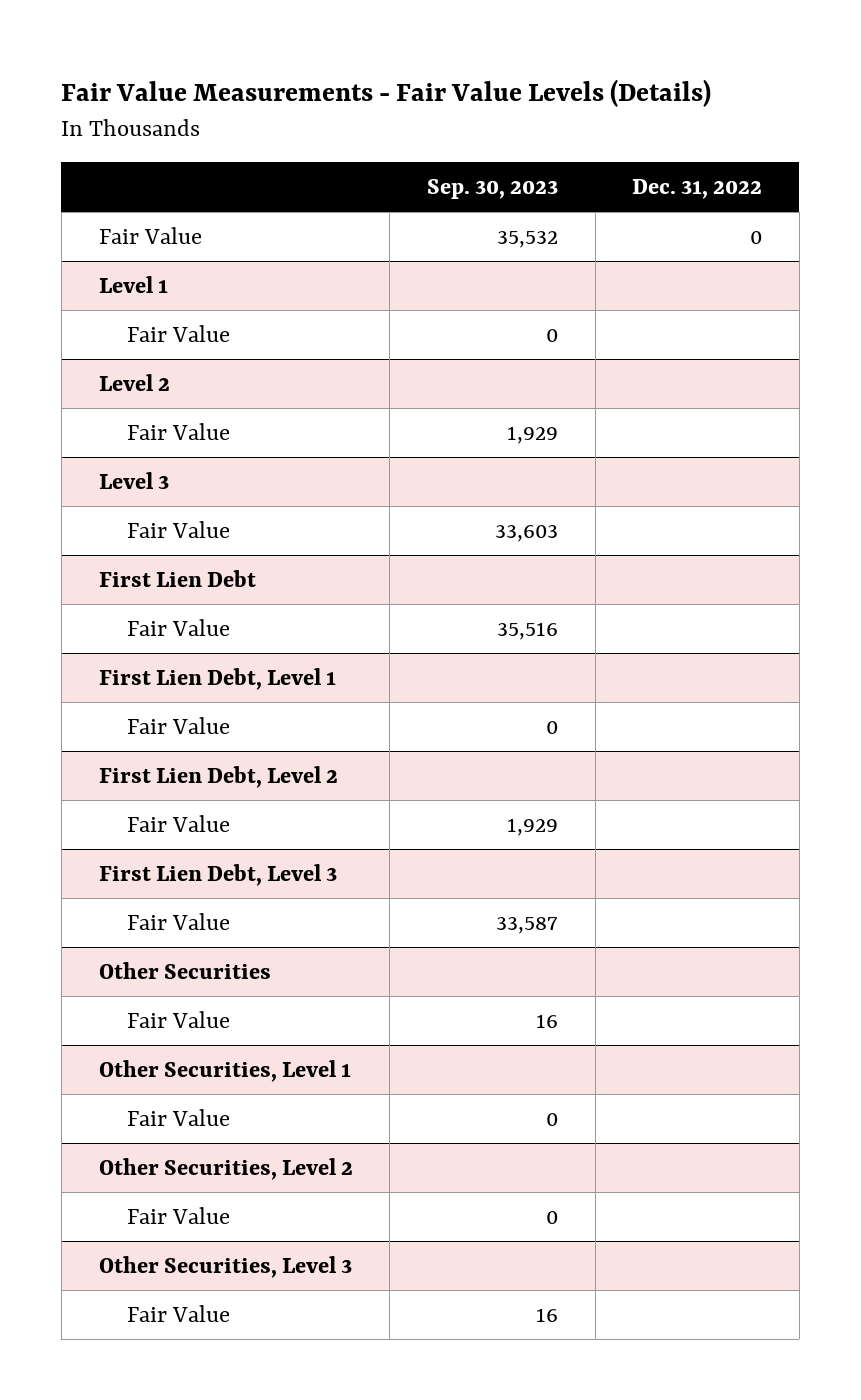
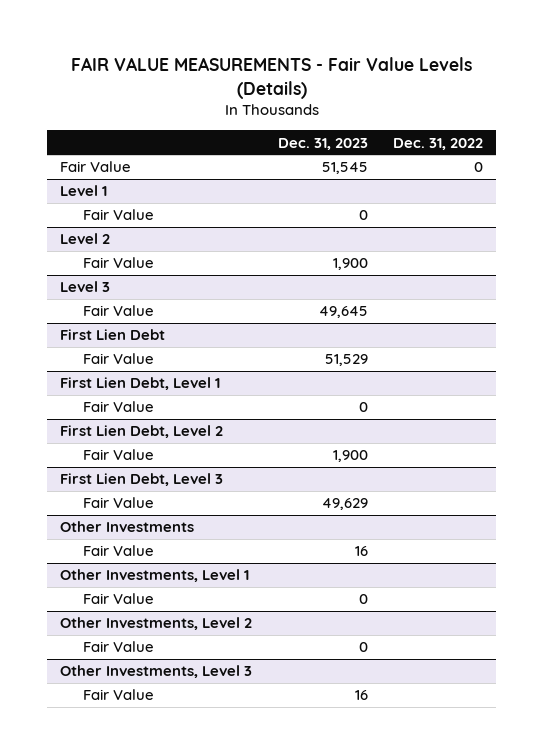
- Fair Value Measurements - Fair Value Levels (Details)
+ FAIR VALUE MEASUREMENTS - Fair Value Levels (Details)
- | Sep. 30, 2023 | Dec. 31, 2022
+ | Dec. 31, 2023 | Dec. 31, 2022
- Other Securities
+ Other Investments
- Other Securities, Level 1
+ Other Investments, Level 1
- Other Securities, Level 2
+ Other Investments, Level 2
- Other Securities, Level 3
+ Other Investments, Level 3

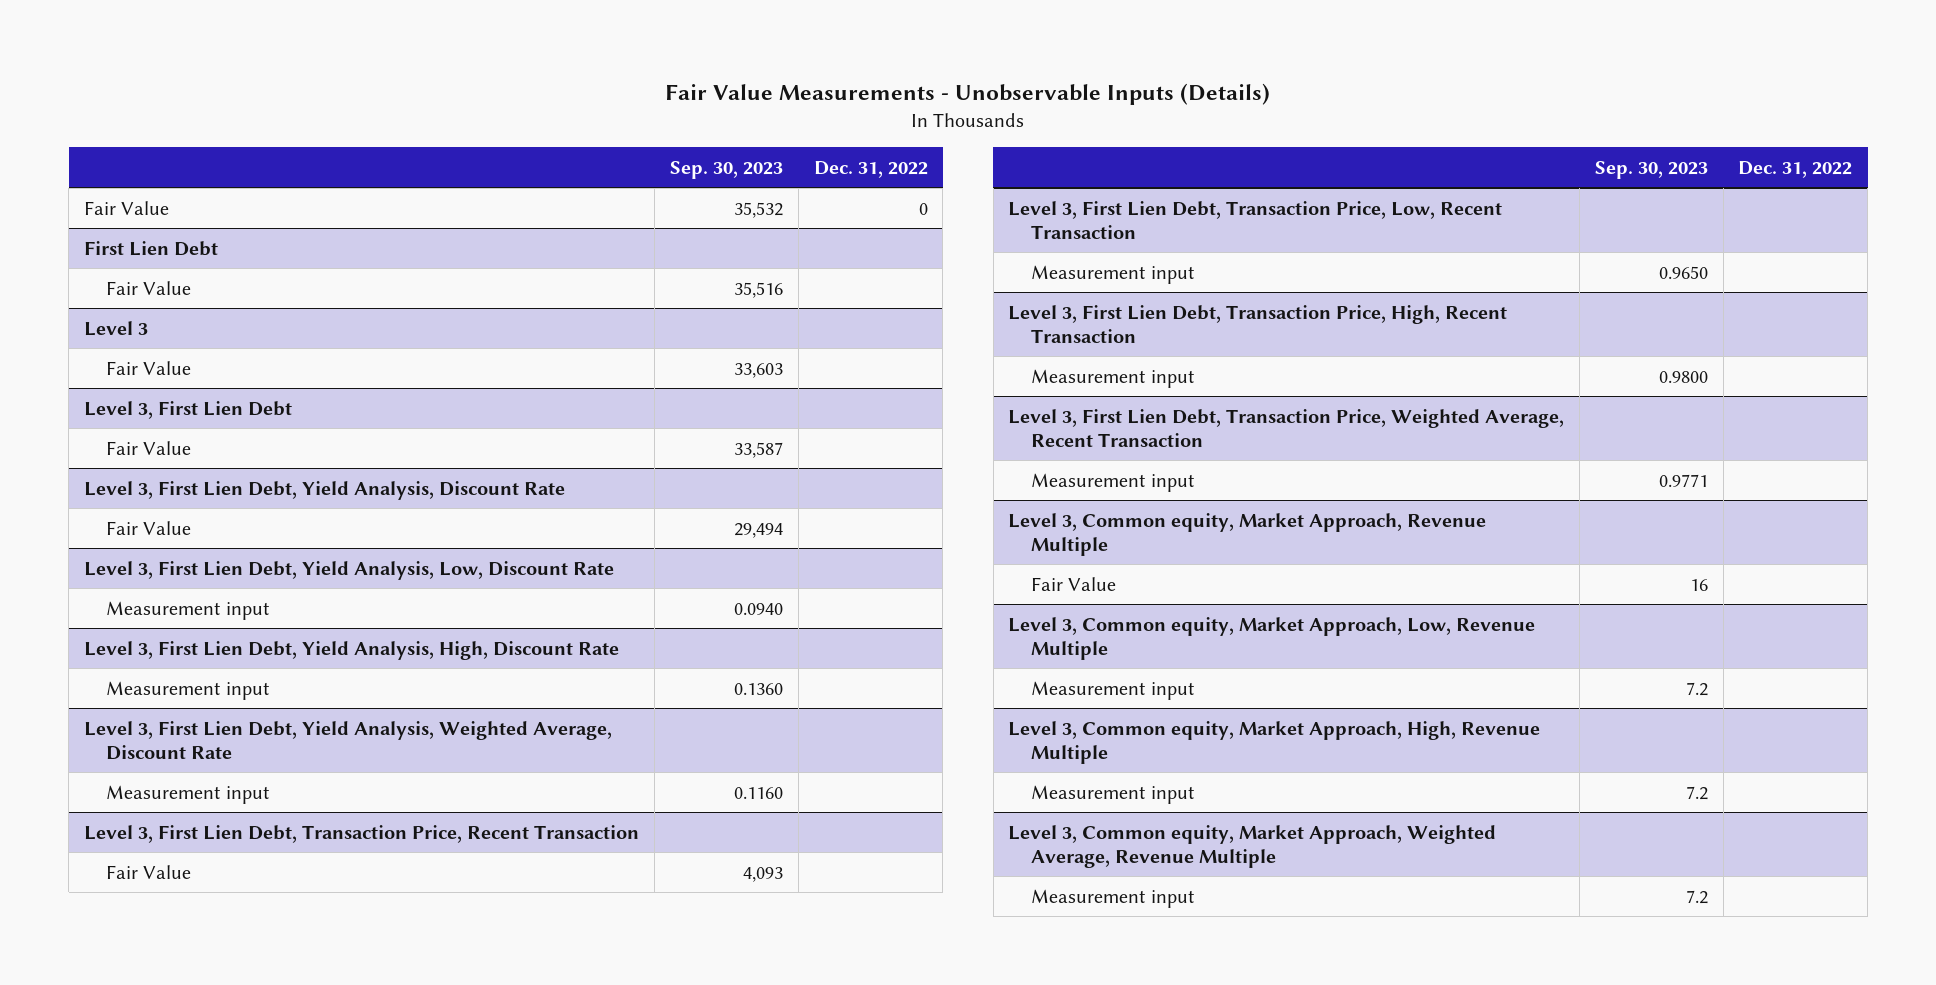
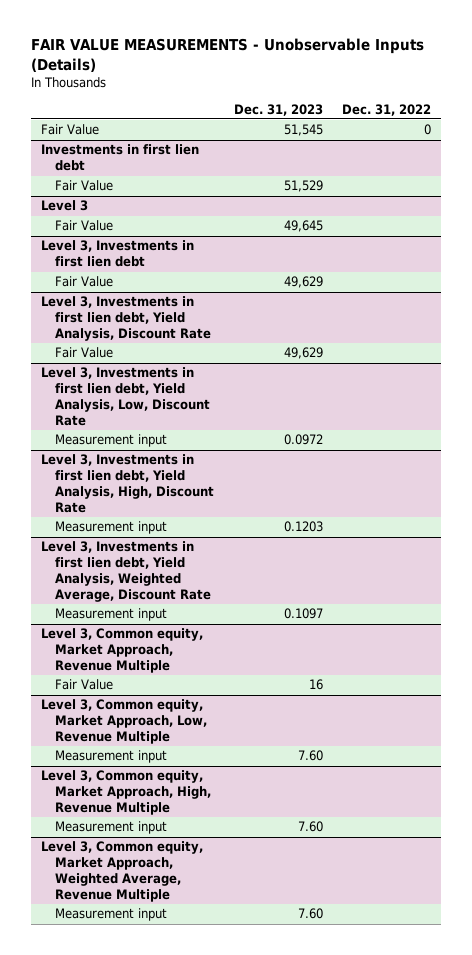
- Fair Value Measurements - Unobservable Inputs (Details)
+ FAIR VALUE MEASUREMENTS - Unobservable Inputs (Details)
- | Sep. 30, 2023 | Dec. 31, 2022
+ | Dec. 31, 2023 | Dec. 31, 2022
- First Lien Debt
+ Investments in first lien debt
- Level 3, First Lien Debt
+ Level 3, Investments in first lien debt
- Level 3, First Lien Debt, Yield Analysis, Discount Rate
+ Level 3, Investments in first lien debt, Yield Analysis, Discount Rate
- Level 3, First Lien Debt, Yield Analysis, Low, Discount Rate
+ Level 3, Investments in first lien debt, Yield Analysis, Low, Discount Rate
- Level 3, First Lien Debt, Yield Analysis, High, Discount Rate
+ Level 3, Investments in first lien debt, Yield Analysis, High, Discount Rate
- Level 3, First Lien Debt, Yield Analysis, Weighted Average, Discount Rate
+ Level 3, Investments in first lien debt, Yield Analysis, Weighted Average, Discount Rate
- Level 3, First Lien Debt, Transaction Price, Recent Transaction
- Fair Value | 4,093 |
- Level 3, First Lien Debt, Transaction Price, Low, Recent Transaction
- Measurement input | 0.9650 |
- Level 3, First Lien Debt, Transaction Price, High, Recent Transaction
- Measurement input | 0.9800 |
- Level 3, First Lien Debt, Transaction Price, Weighted Average, Recent Transaction
- Measurement input | 0.9771 |

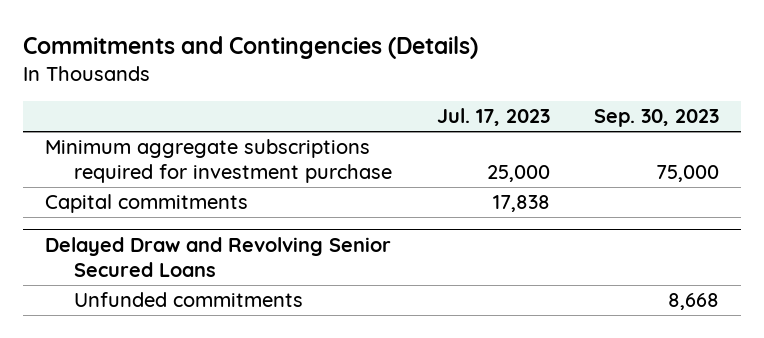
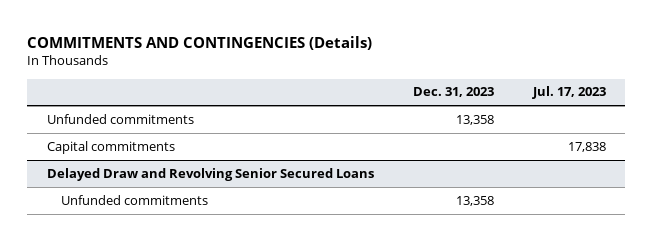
- Commitments and Contingencies (Details)
+ COMMITMENTS AND CONTINGENCIES (Details)
- | Jul. 17, 2023 | Sep. 30, 2023
+ | Dec. 31, 2023 | Jul. 17, 2023
- Minimum aggregate subscriptions required for investment purchase | 25,000 | 75,000
+ Unfunded commitments | 13,358 |

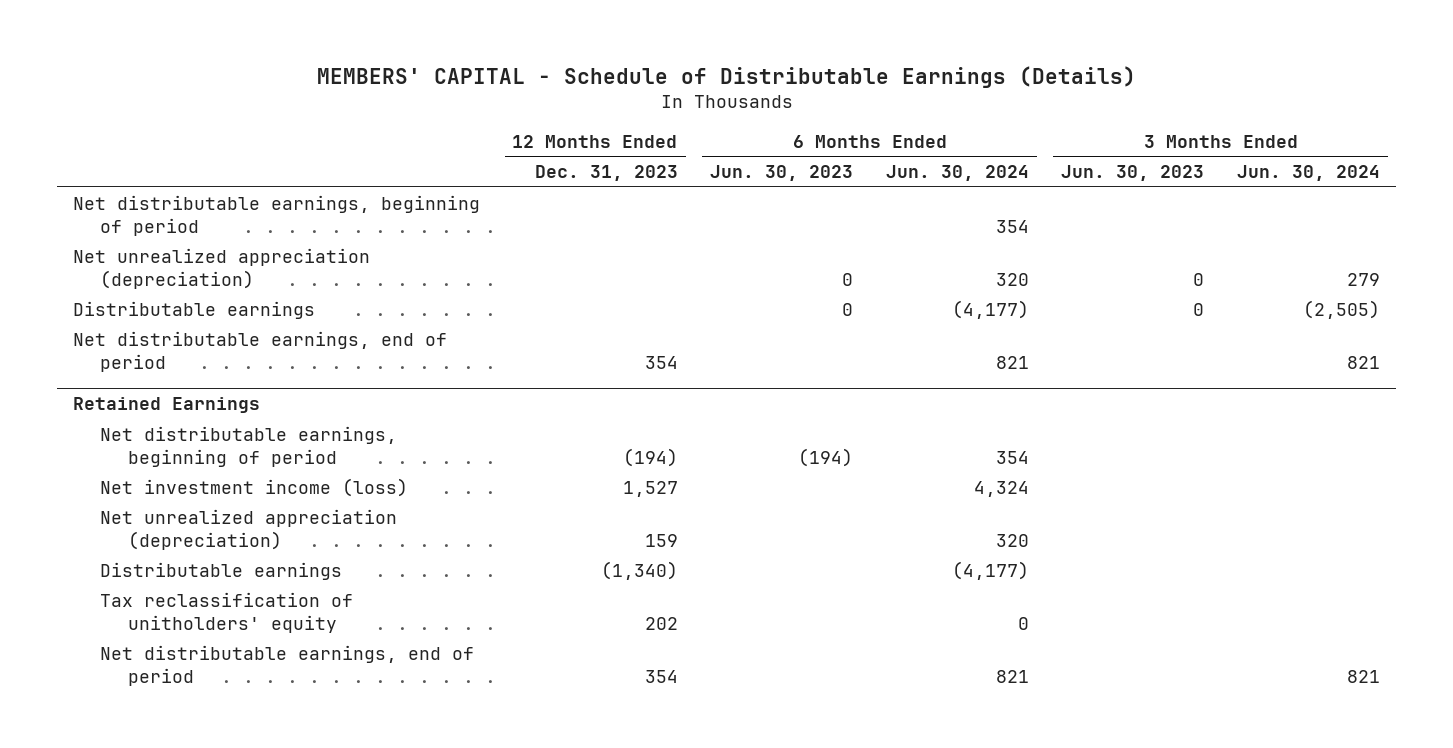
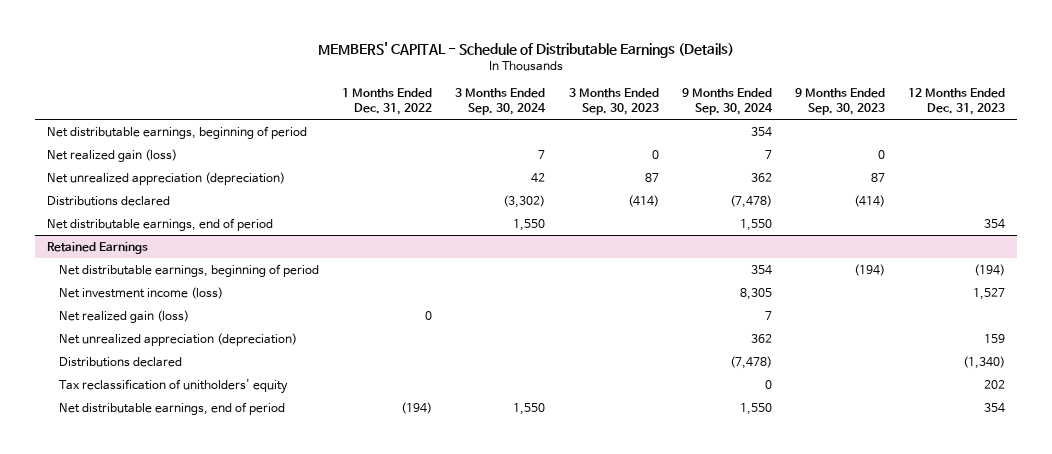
- | 12 Months Ended Dec. 31, 2023 | 6 Months Ended Jun. 30, 2023 | 6 Months Ended Jun. 30, 2024 | 3 Months Ended Jun. 30, 2023 | 3 Months Ended Jun. 30, 2024
+ | 1 Months Ended Dec. 31, 2022 | 3 Months Ended Sep. 30, 2024 | 3 Months Ended Sep. 30, 2023 | 9 Months Ended Sep. 30, 2024 | 9 Months Ended Sep. 30, 2023 | 12 Months Ended Dec. 31, 2023
+ Net realized gain (loss) | | 7 | 0 | 7 | 0 |
- Distributable earnings | | 0 | (4,177) | 0 | (2,505)
+ Distributions declared | | (3,302) | (414) | (7,478) | (414) |
@ Retained Earnings
+ Net realized gain (loss) | 0 | | | 7 | |
- Distributable earnings | (1,340) | | (4,177) | |
+ Distributions declared | | | | (7,478) | | (1,340)

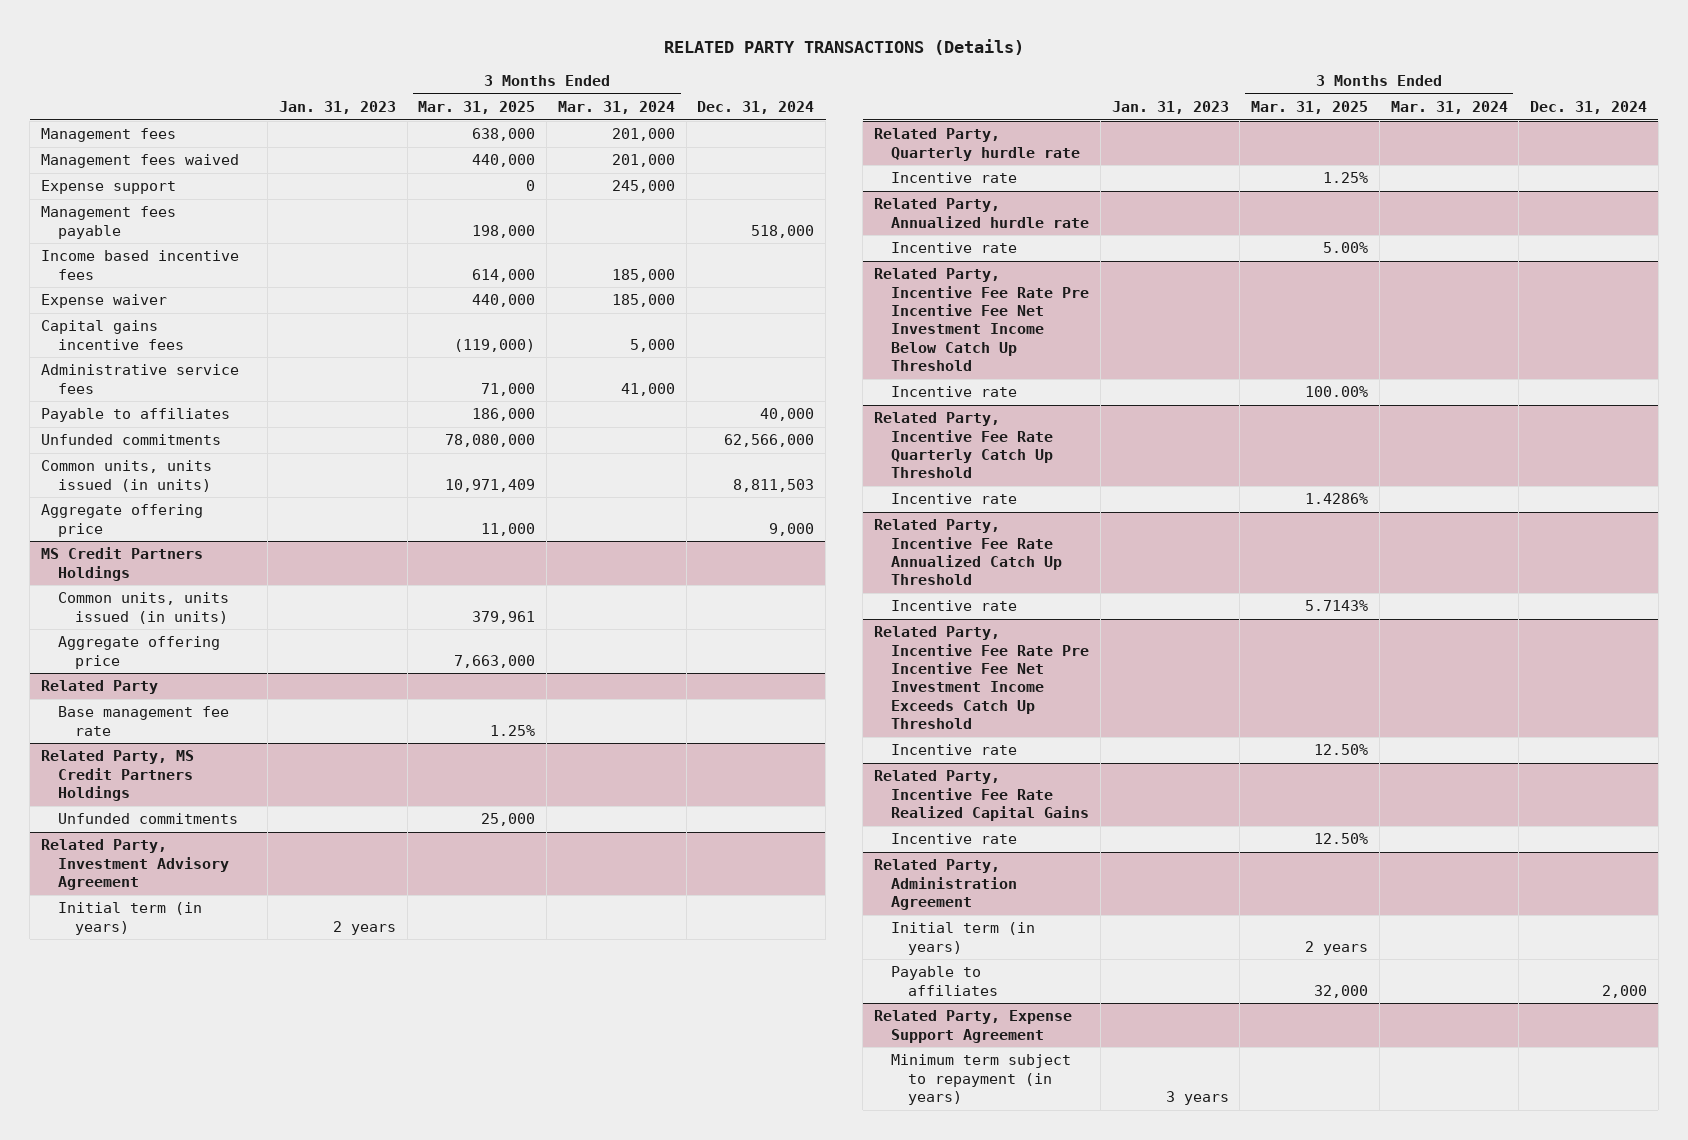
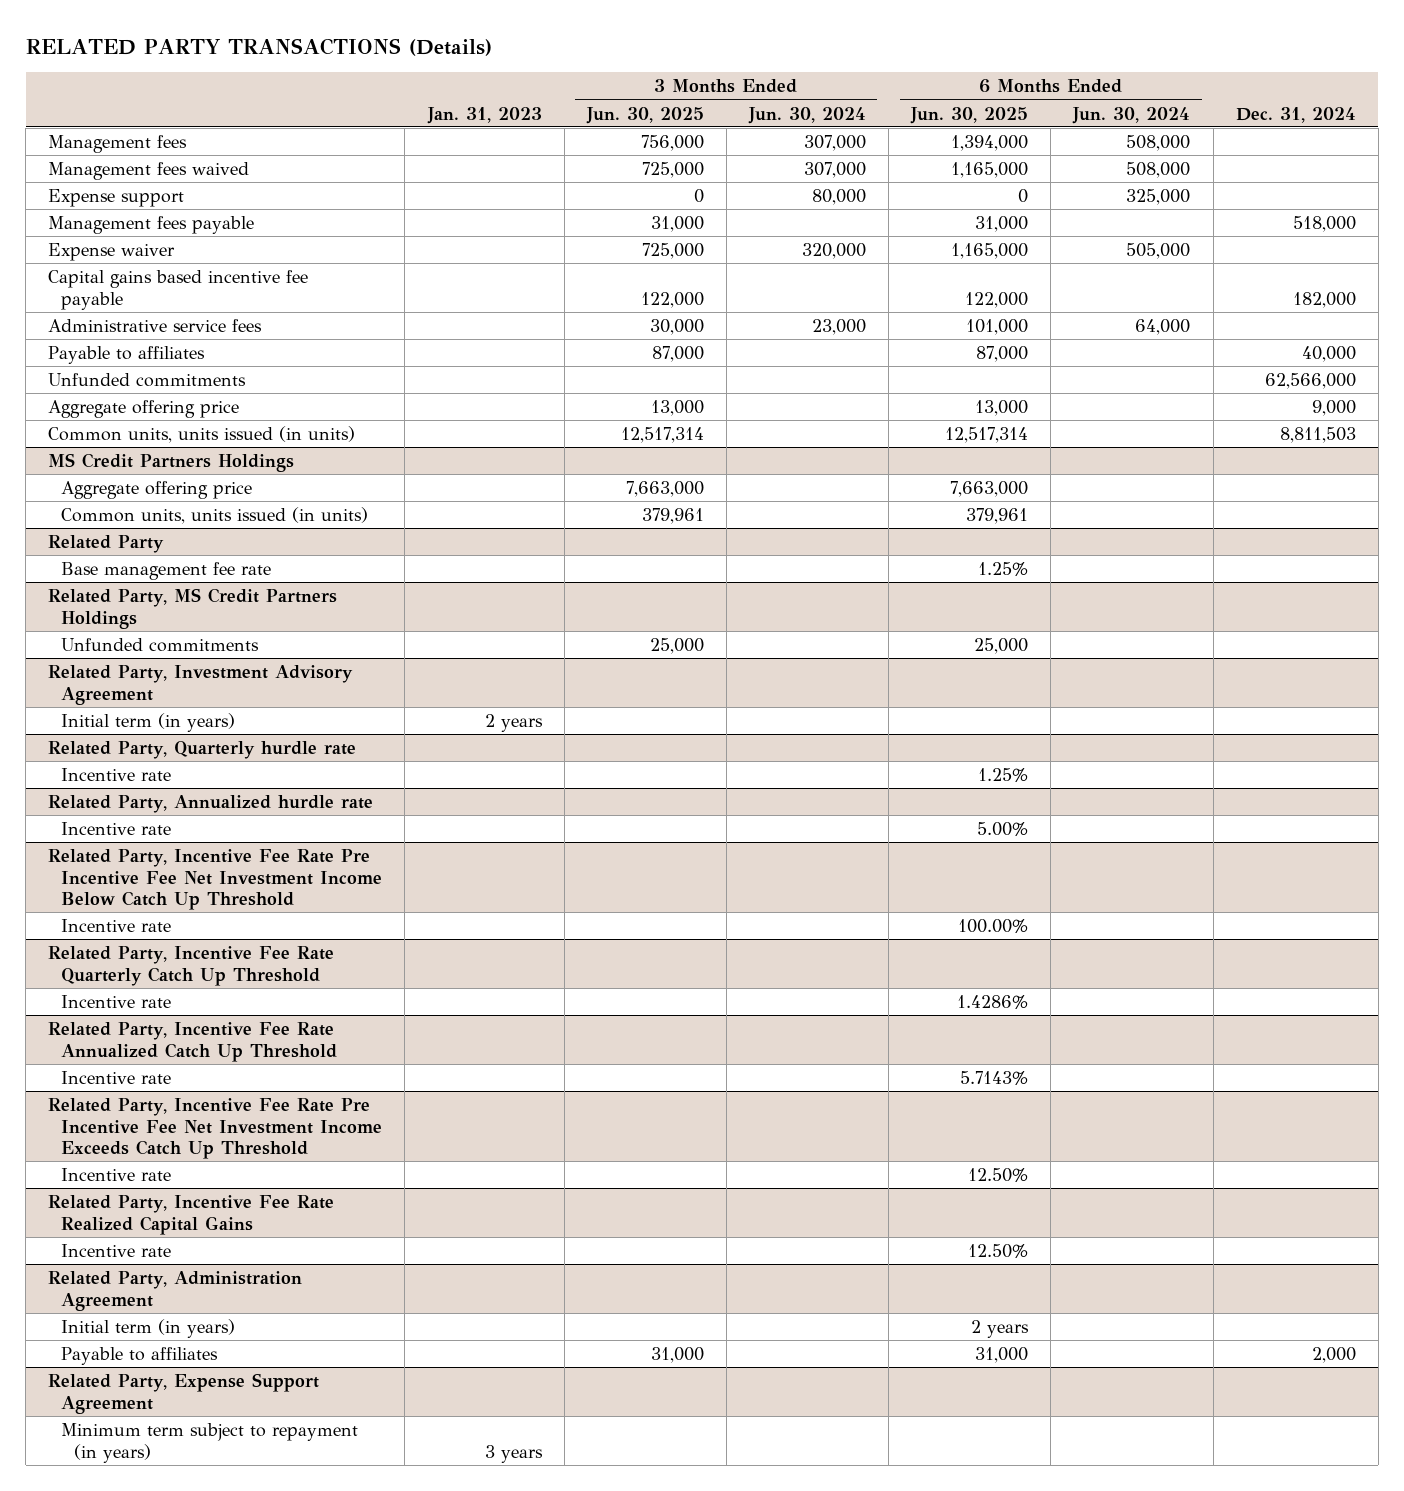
- | Jan. 31, 2023 | 3 Months Ended Mar. 31, 2025 | 3 Months Ended Mar. 31, 2024 | Dec. 31, 2024
+ | Jan. 31, 2023 | 3 Months Ended Jun. 30, 2025 | 3 Months Ended Jun. 30, 2024 | 6 Months Ended Jun. 30, 2025 | 6 Months Ended Jun. 30, 2024 | Dec. 31, 2024
- Income based incentive fees | | 614,000 | 185,000 |
- Capital gains incentive fees | | (119,000) | 5,000 |
+ Capital gains based incentive fee payable | | 122,000 | | 122,000 | | 182,000
moved down: Common units, units issued (in units) | | 12,517,314 | | 12,517,314 | | 8,811,503
@ MS Credit Partners Holdings
moved down: Common units, units issued (in units) | | 379,961 | | 379,961 | |

